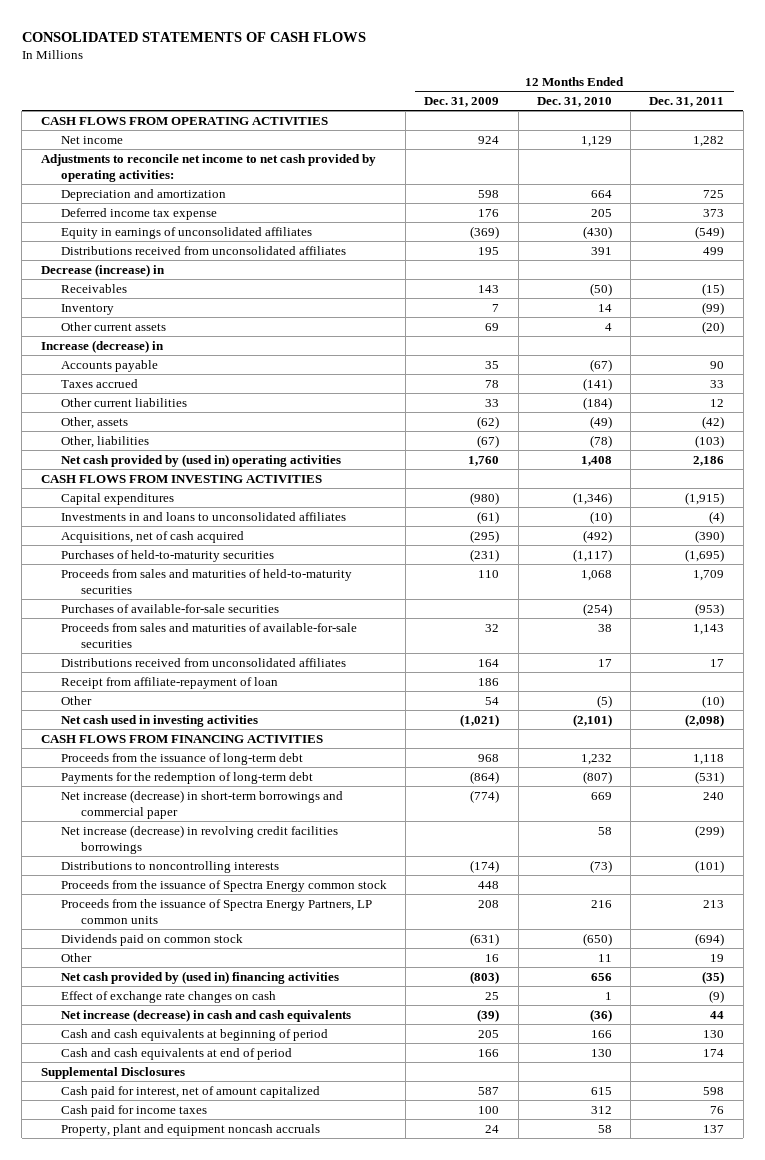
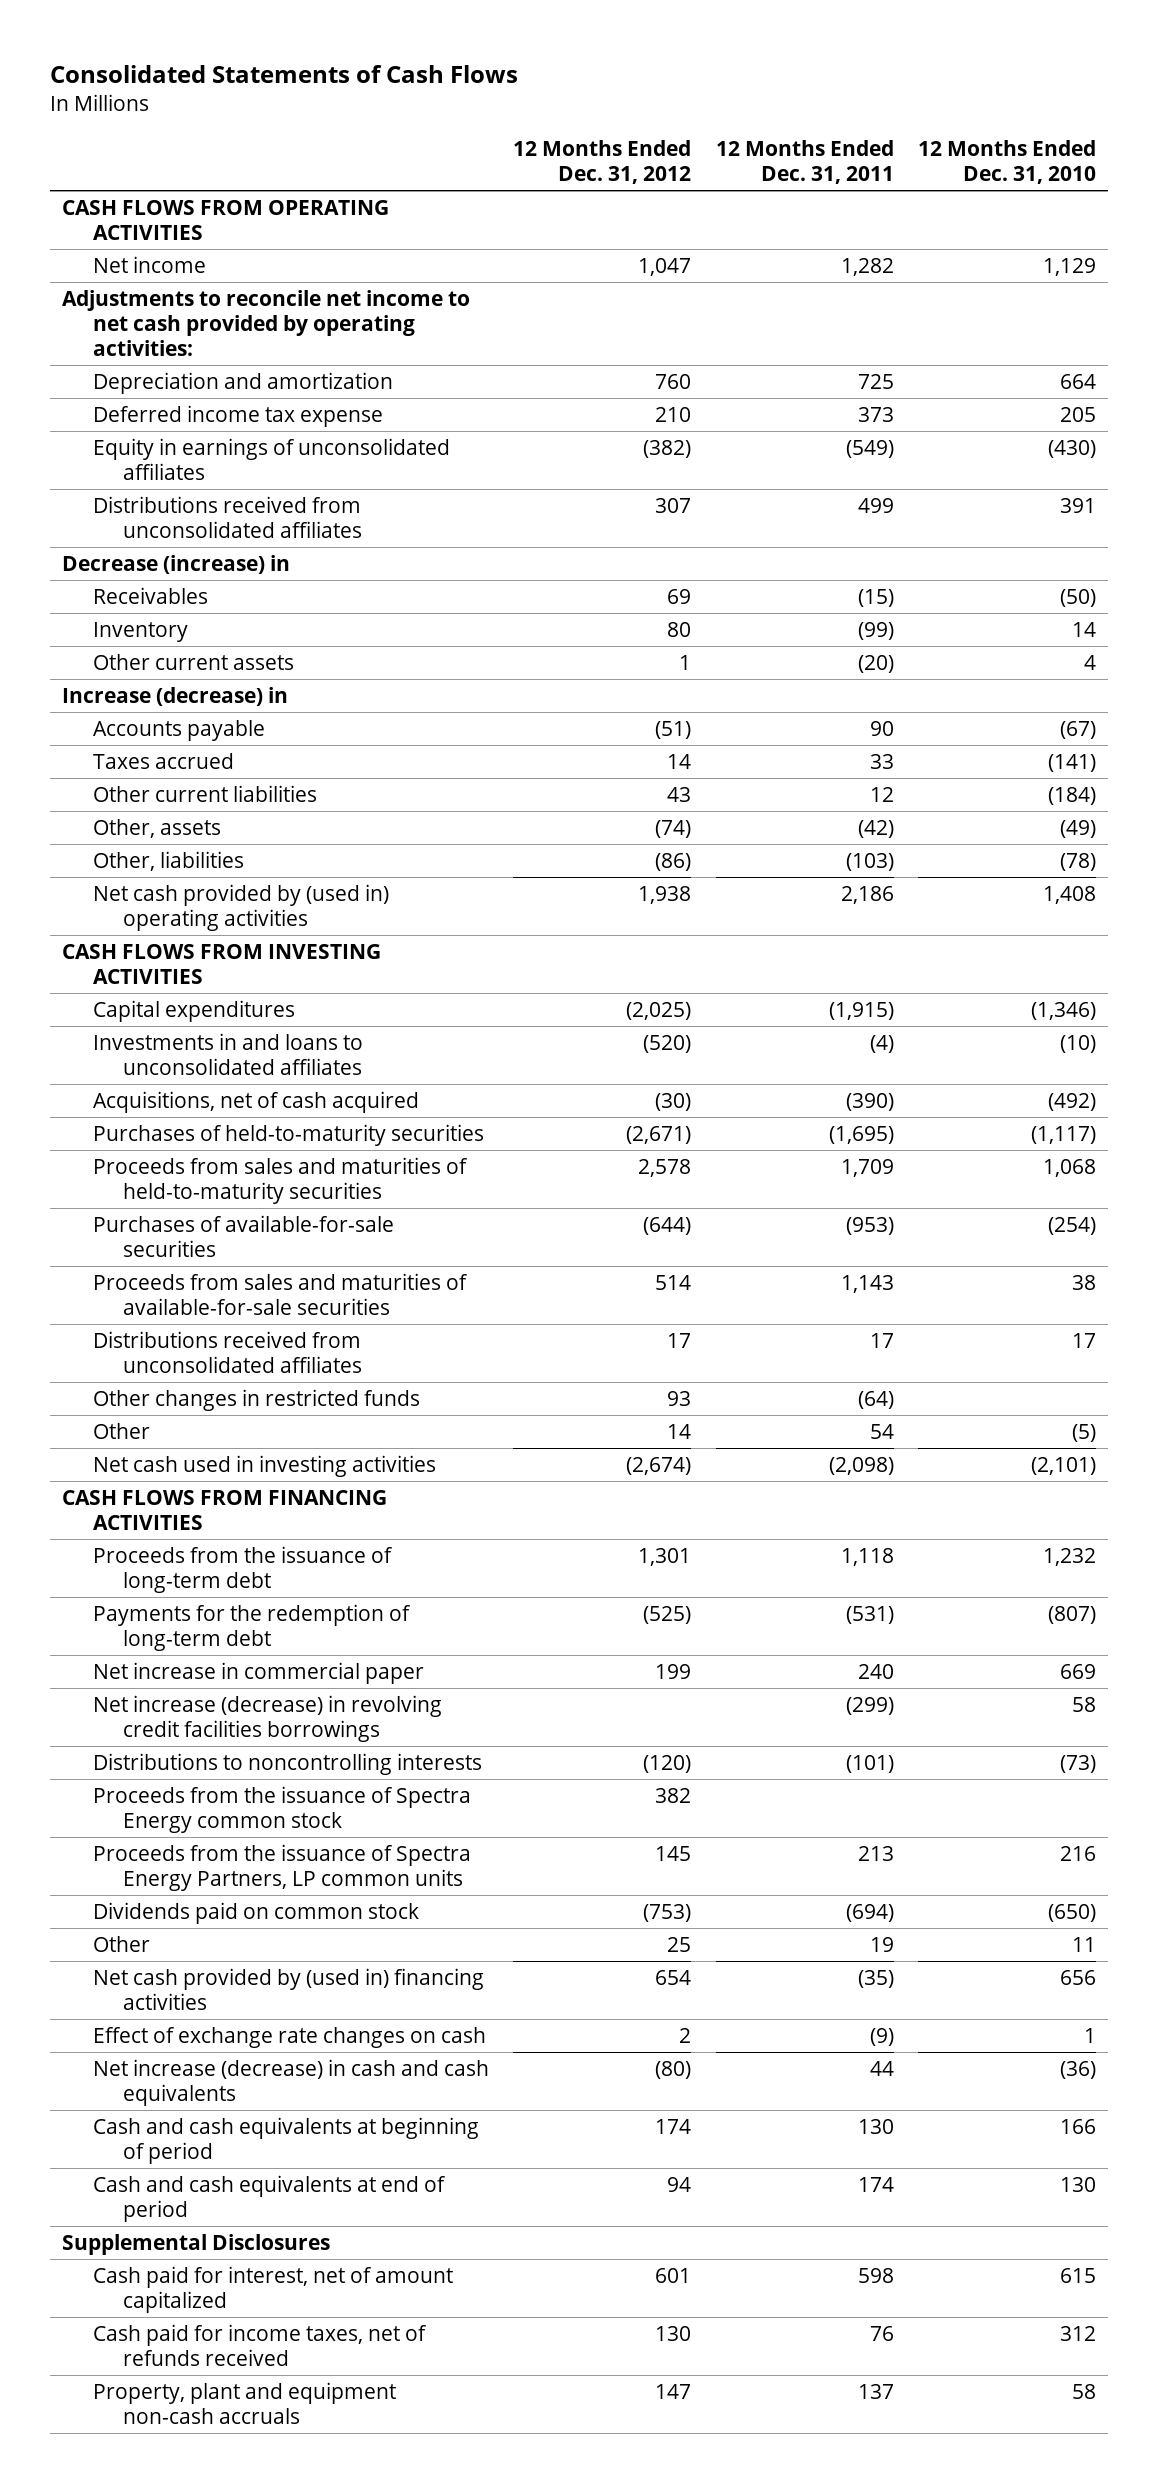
- CONSOLIDATED STATEMENTS OF CASH FLOWS
+ Consolidated Statements of Cash Flows
- | 12 Months Ended Dec. 31, 2009 | 12 Months Ended Dec. 31, 2010 | 12 Months Ended Dec. 31, 2011
+ | 12 Months Ended Dec. 31, 2012 | 12 Months Ended Dec. 31, 2011 | 12 Months Ended Dec. 31, 2010
- Receipt from affiliate-repayment of loan | 186 | |
- Other | 54 | (5) | (10)
+ Other changes in restricted funds | 93 | (64) |
+ Other | 14 | 54 | (5)
- Net increase (decrease) in short-term borrowings and commercial paper | (774) | 669 | 240
+ Net increase in commercial paper | 199 | 240 | 669
- Cash paid for income taxes | 100 | 312 | 76
- Property, plant and equipment noncash accruals | 24 | 58 | 137
+ Cash paid for income taxes, net of refunds received | 130 | 76 | 312
+ Property, plant and equipment non-cash accruals | 147 | 137 | 58

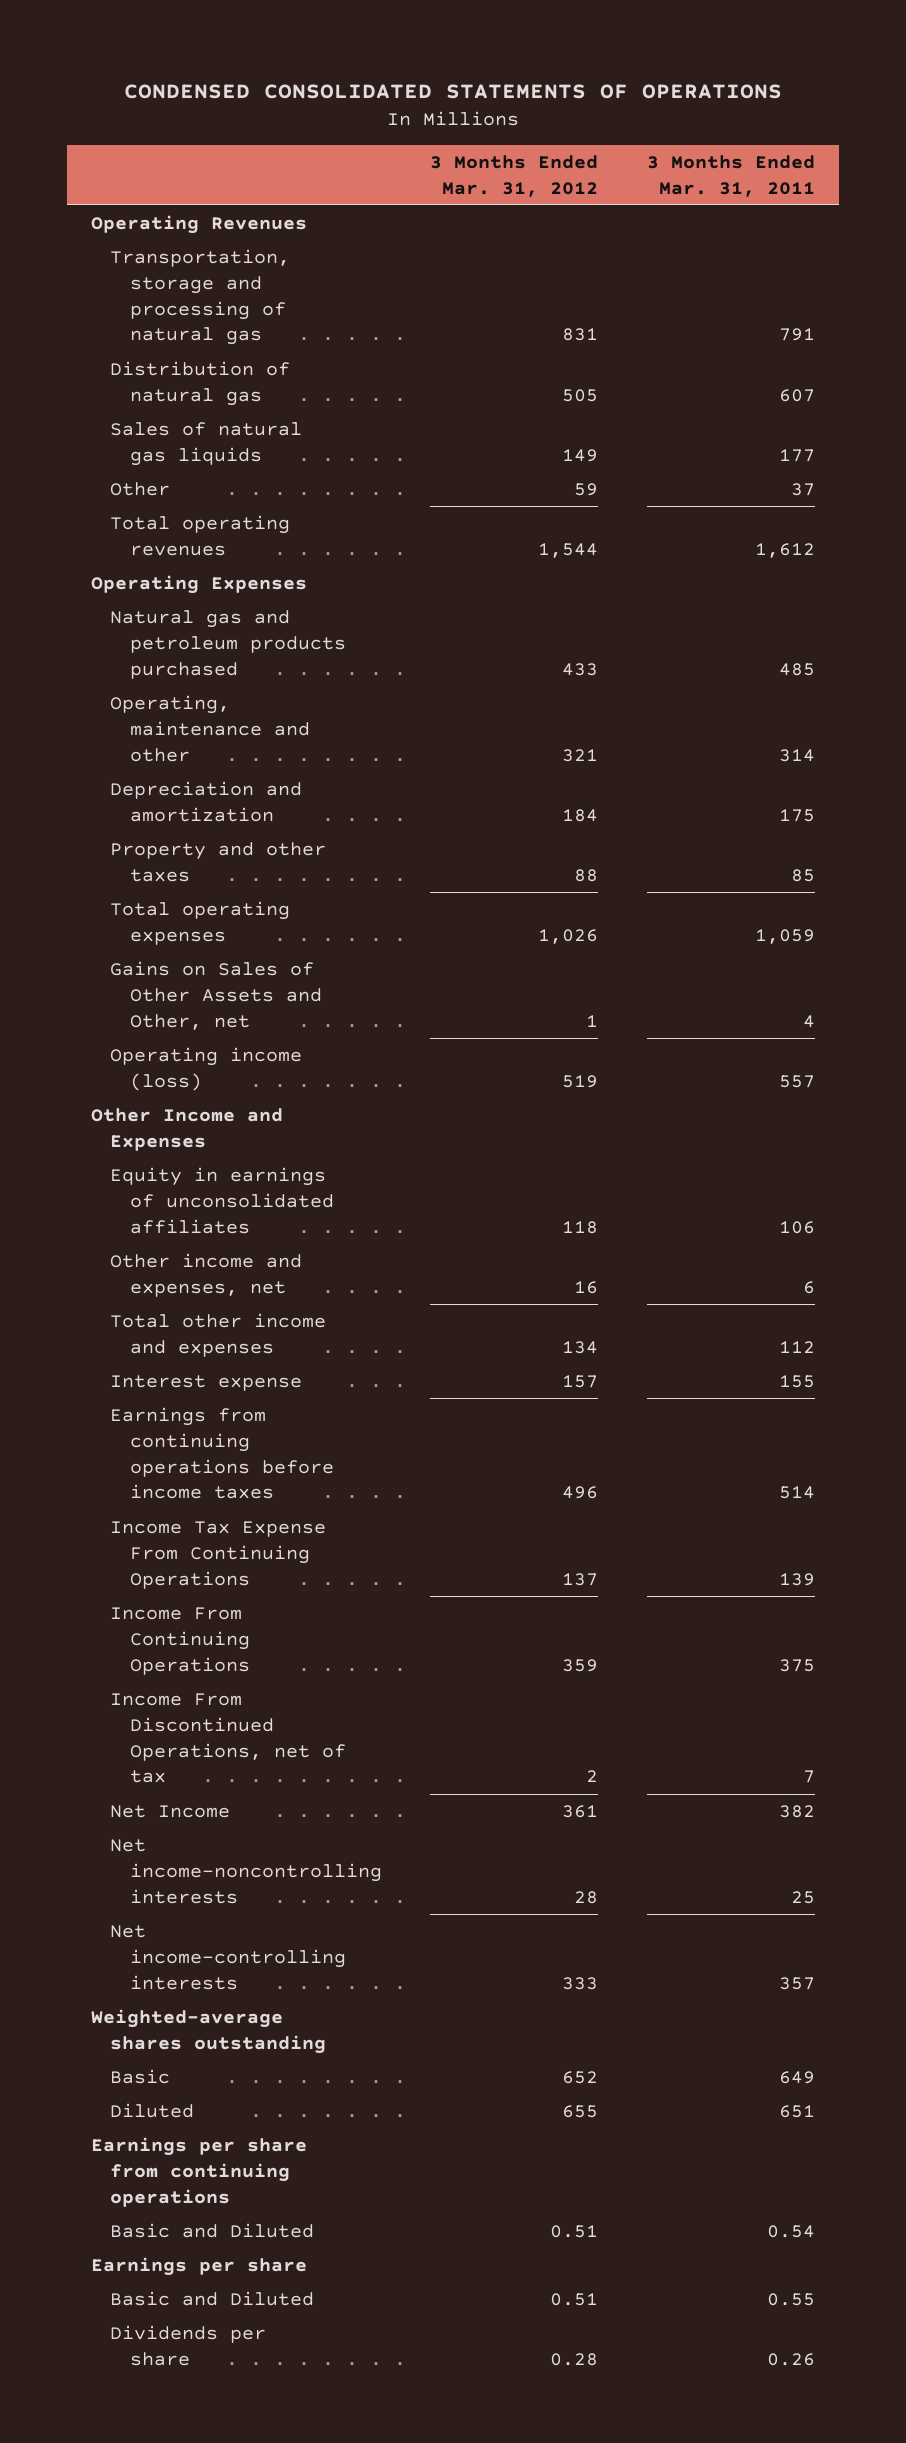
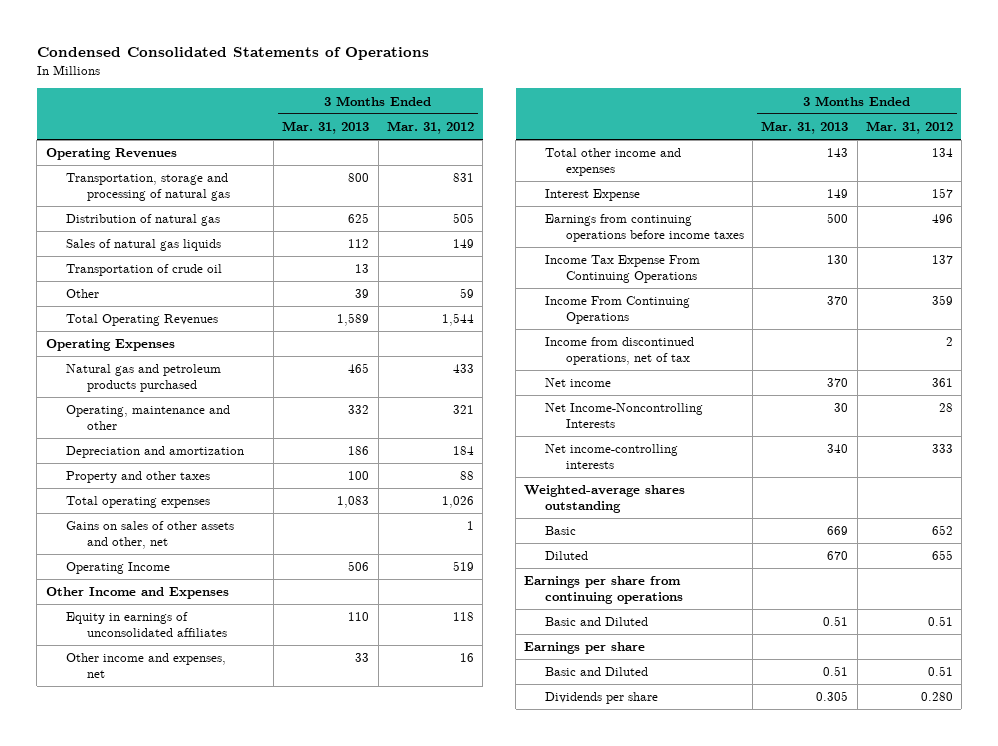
- CONDENSED CONSOLIDATED STATEMENTS OF OPERATIONS
+ Condensed Consolidated Statements of Operations
- | 3 Months Ended Mar. 31, 2012 | 3 Months Ended Mar. 31, 2011
+ | 3 Months Ended Mar. 31, 2013 | 3 Months Ended Mar. 31, 2012
+ Transportation of crude oil | 13 |
- Total operating revenues | 1,544 | 1,612
+ Total Operating Revenues | 1,589 | 1,544
- Gains on Sales of Other Assets and Other, net | 1 | 4
- Operating income (loss) | 519 | 557
+ Gains on sales of other assets and other, net | | 1
+ Operating Income | 506 | 519
- Interest expense | 157 | 155
+ Interest Expense | 149 | 157
- Income From Discontinued Operations, net of tax | 2 | 7
- Net Income | 361 | 382
- Net income-noncontrolling interests | 28 | 25
+ Income from discontinued operations, net of tax | | 2
+ Net income | 370 | 361
+ Net Income-Noncontrolling Interests | 30 | 28
- Dividends per share | 0.28 | 0.26
+ Dividends per share | 0.305 | 0.280

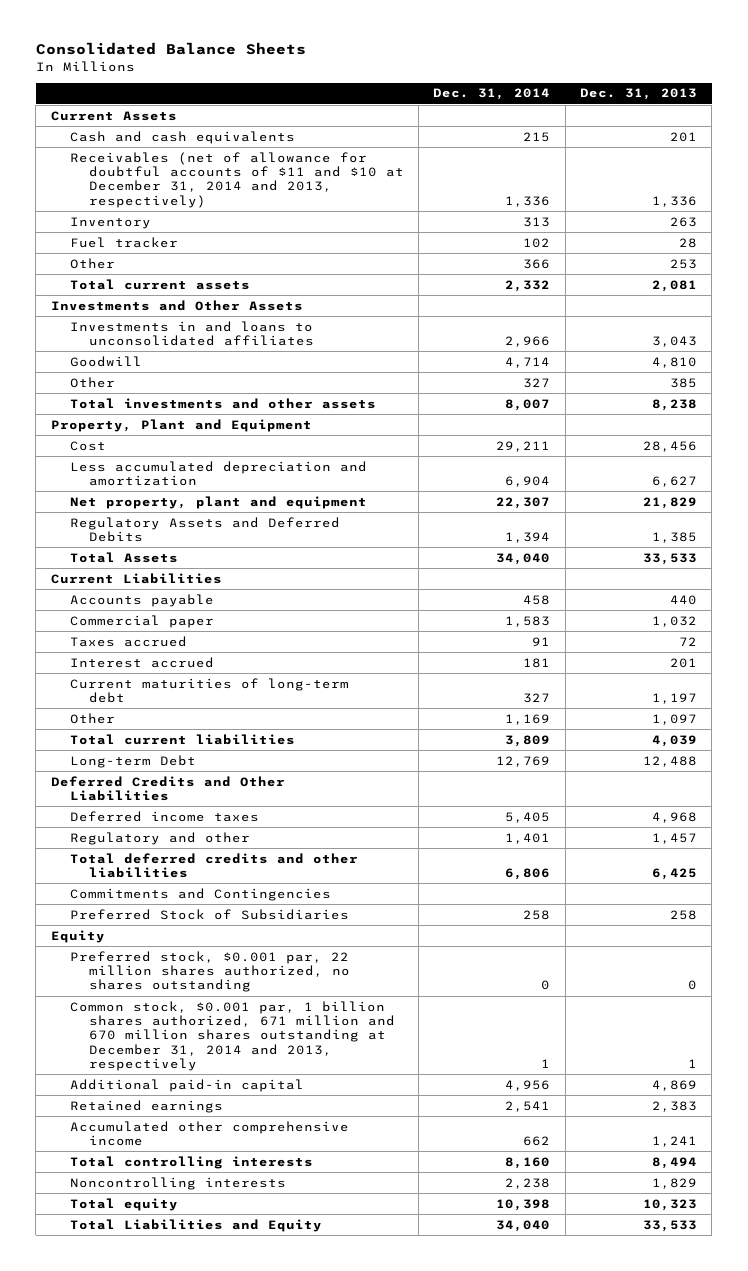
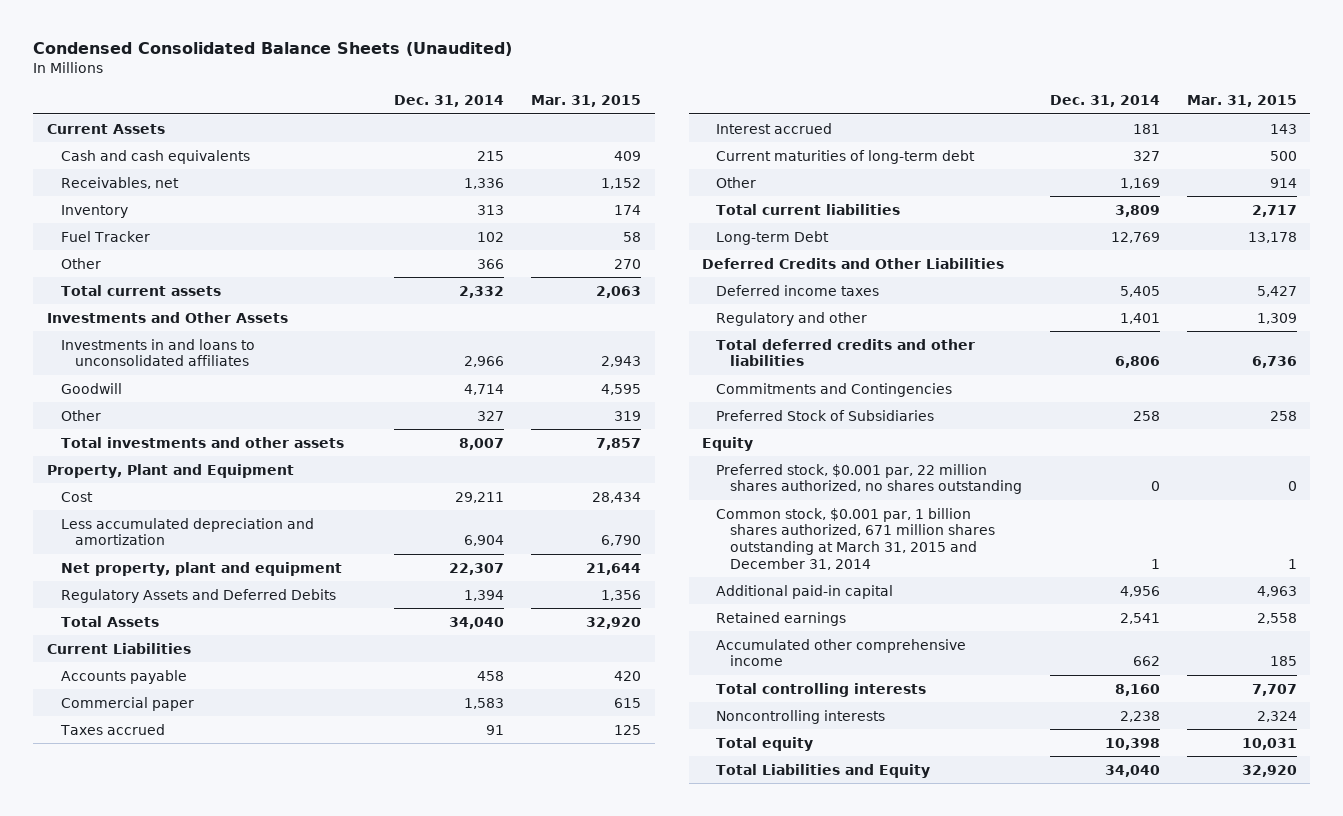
- Consolidated Balance Sheets
+ Condensed Consolidated Balance Sheets (Unaudited)
- | Dec. 31, 2014 | Dec. 31, 2013
+ | Dec. 31, 2014 | Mar. 31, 2015
- Receivables (net of allowance for doubtful accounts of $11 and $10 at December 31, 2014 and 2013, respectively) | 1,336 | 1,336
+ Receivables, net | 1,336 | 1,152
- Fuel tracker | 102 | 28
+ Fuel Tracker | 102 | 58
- Common stock, $0.001 par, 1 billion shares authorized, 671 million and 670 million shares outstanding at December 31, 2014 and 2013, respectively | 1 | 1
+ Common stock, $0.001 par, 1 billion shares authorized, 671 million shares outstanding at March 31, 2015 and December 31, 2014 | 1 | 1

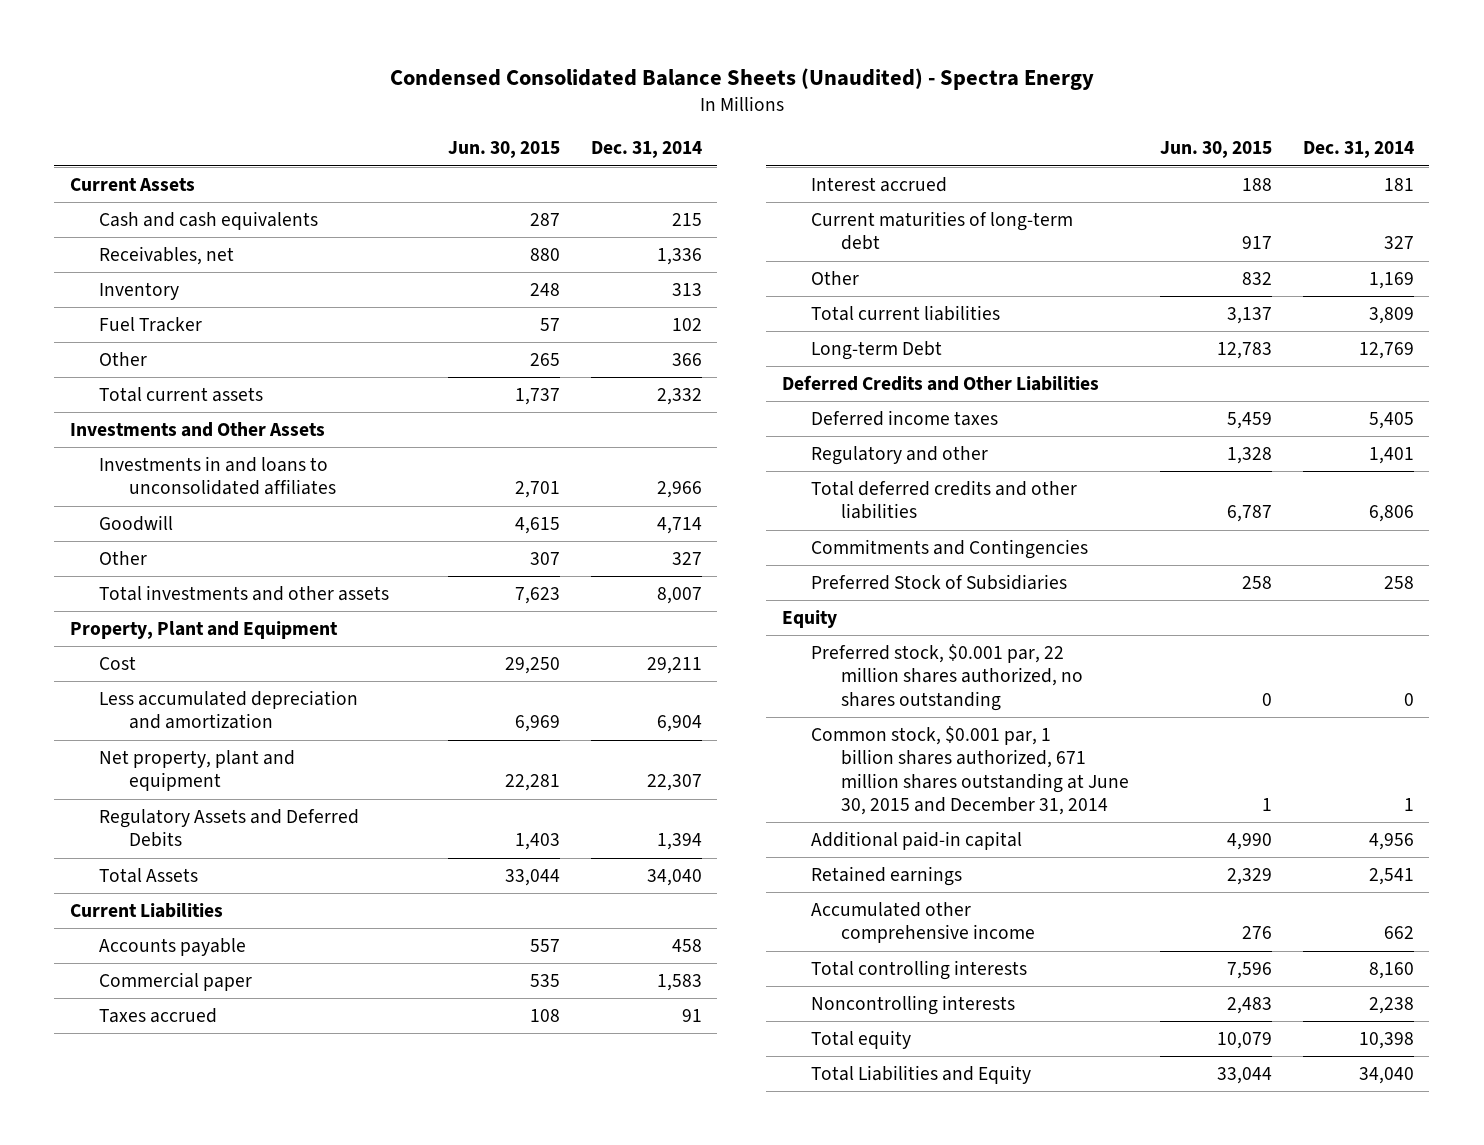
- Condensed Consolidated Balance Sheets (Unaudited)
+ Condensed Consolidated Balance Sheets (Unaudited) - Spectra Energy
- | Dec. 31, 2014 | Mar. 31, 2015
+ | Jun. 30, 2015 | Dec. 31, 2014
- Common stock, $0.001 par, 1 billion shares authorized, 671 million shares outstanding at March 31, 2015 and December 31, 2014 | 1 | 1
+ Common stock, $0.001 par, 1 billion shares authorized, 671 million shares outstanding at June 30, 2015 and December 31, 2014 | 1 | 1

